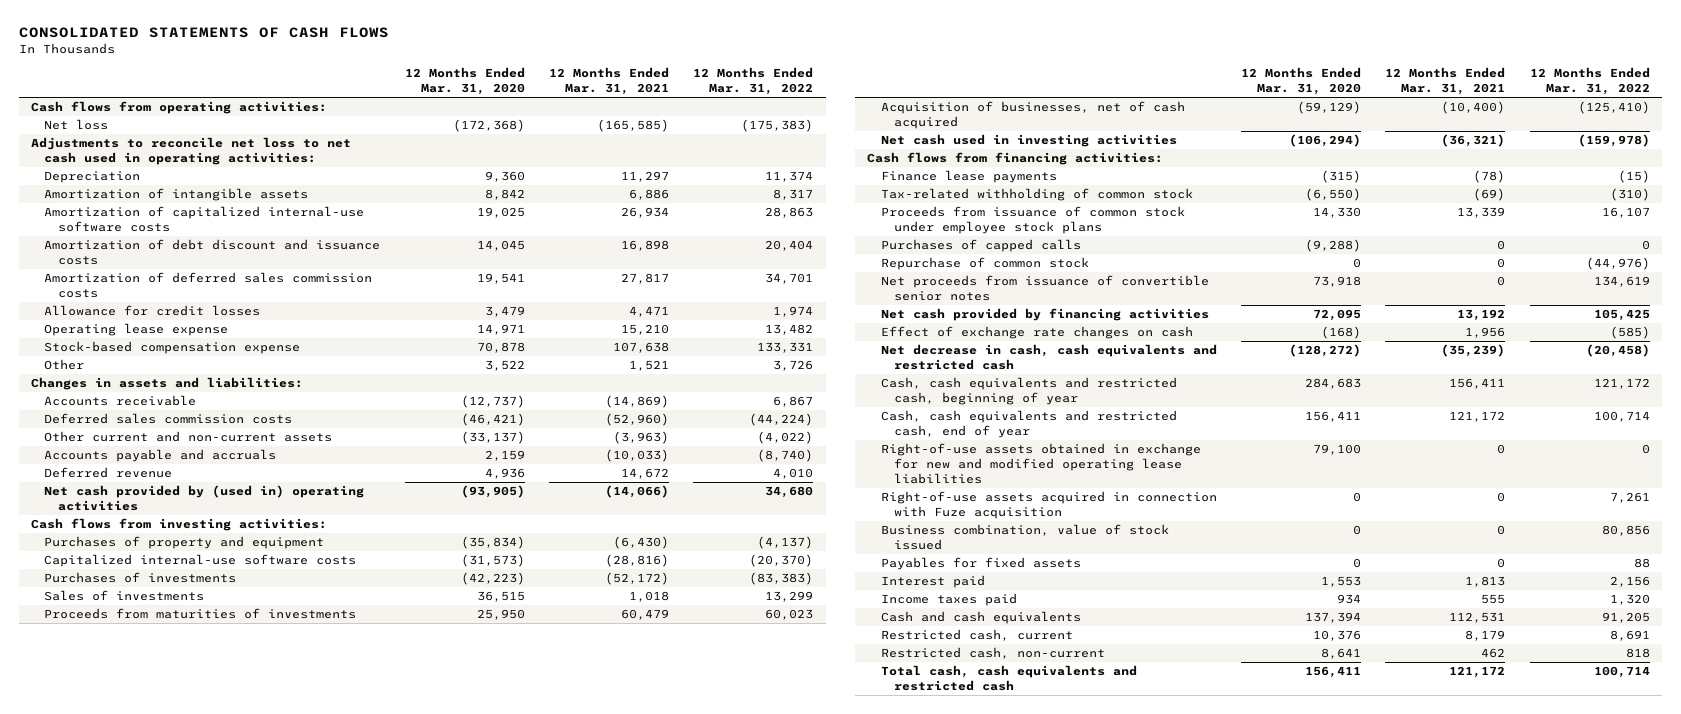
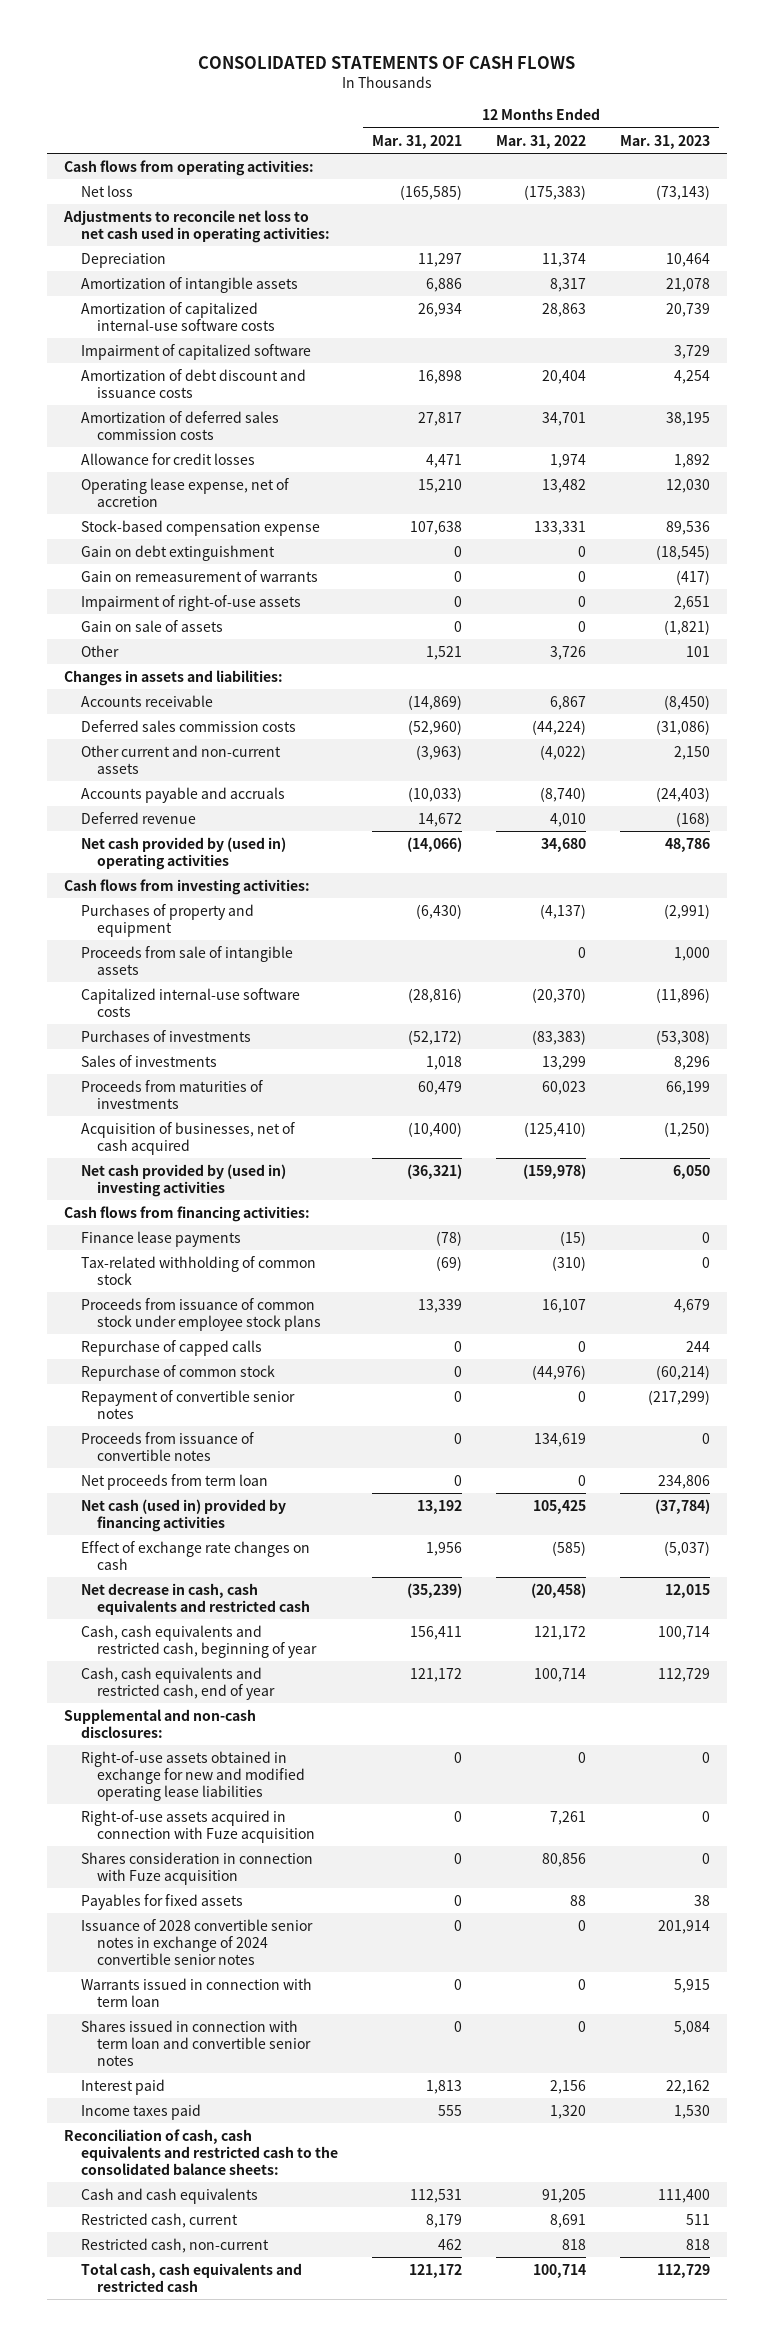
- | 12 Months Ended Mar. 31, 2020 | 12 Months Ended Mar. 31, 2021 | 12 Months Ended Mar. 31, 2022
+ | 12 Months Ended Mar. 31, 2021 | 12 Months Ended Mar. 31, 2022 | 12 Months Ended Mar. 31, 2023
+ Impairment of capitalized software | | | 3,729
- Operating lease expense | 14,971 | 15,210 | 13,482
+ Operating lease expense, net of accretion | 15,210 | 13,482 | 12,030
+ Gain on debt extinguishment | 0 | 0 | (18,545)
+ Gain on remeasurement of warrants | 0 | 0 | (417)
+ Impairment of right-of-use assets | 0 | 0 | 2,651
+ Gain on sale of assets | 0 | 0 | (1,821)
+ Proceeds from sale of intangible assets | | 0 | 1,000
- Net cash used in investing activities | (106,294) | (36,321) | (159,978)
+ Net cash provided by (used in) investing activities | (36,321) | (159,978) | 6,050
- Purchases of capped calls | (9,288) | 0 | 0
+ Repurchase of capped calls | 0 | 0 | 244
- Net proceeds from issuance of convertible senior notes | 73,918 | 0 | 134,619
- Net cash provided by financing activities | 72,095 | 13,192 | 105,425
+ Repayment of convertible senior notes | 0 | 0 | (217,299)
+ Proceeds from issuance of convertible notes | 0 | 134,619 | 0
+ Net proceeds from term loan | 0 | 0 | 234,806
+ Net cash (used in) provided by financing activities | 13,192 | 105,425 | (37,784)
+ Supplemental and non-cash disclosures:
- Business combination, value of stock issued | 0 | 0 | 80,856
+ Shares consideration in connection with Fuze acquisition | 0 | 80,856 | 0
+ Issuance of 2028 convertible senior notes in exchange of 2024 convertible senior notes | 0 | 0 | 201,914
+ Warrants issued in connection with term loan | 0 | 0 | 5,915
+ Shares issued in connection with term loan and convertible senior notes | 0 | 0 | 5,084
+ Reconciliation of cash, cash equivalents and restricted cash to the consolidated balance sheets:

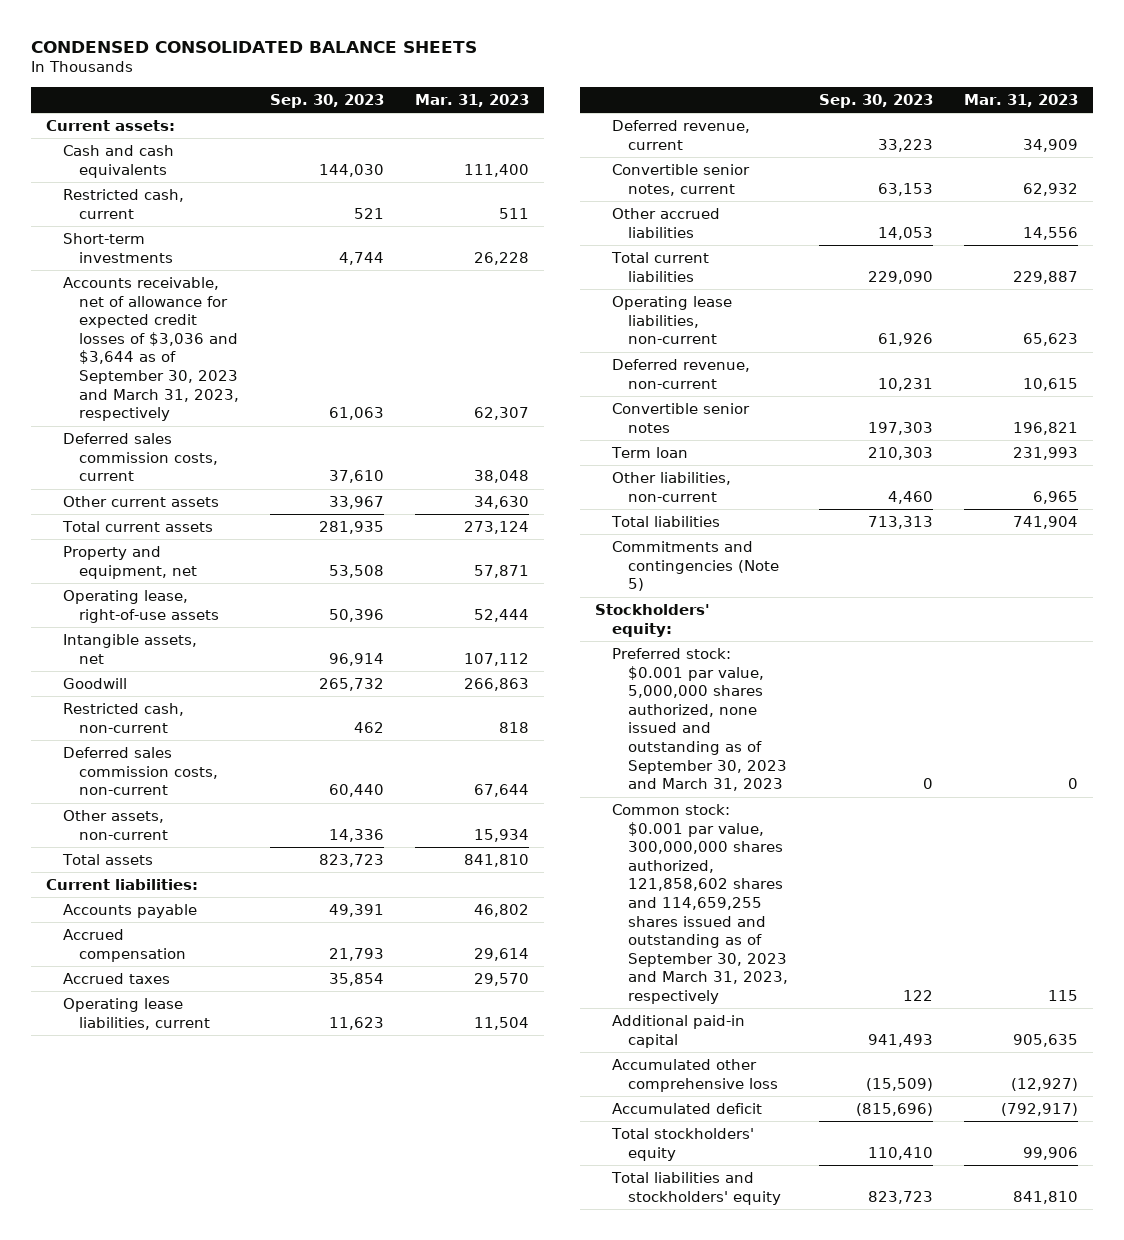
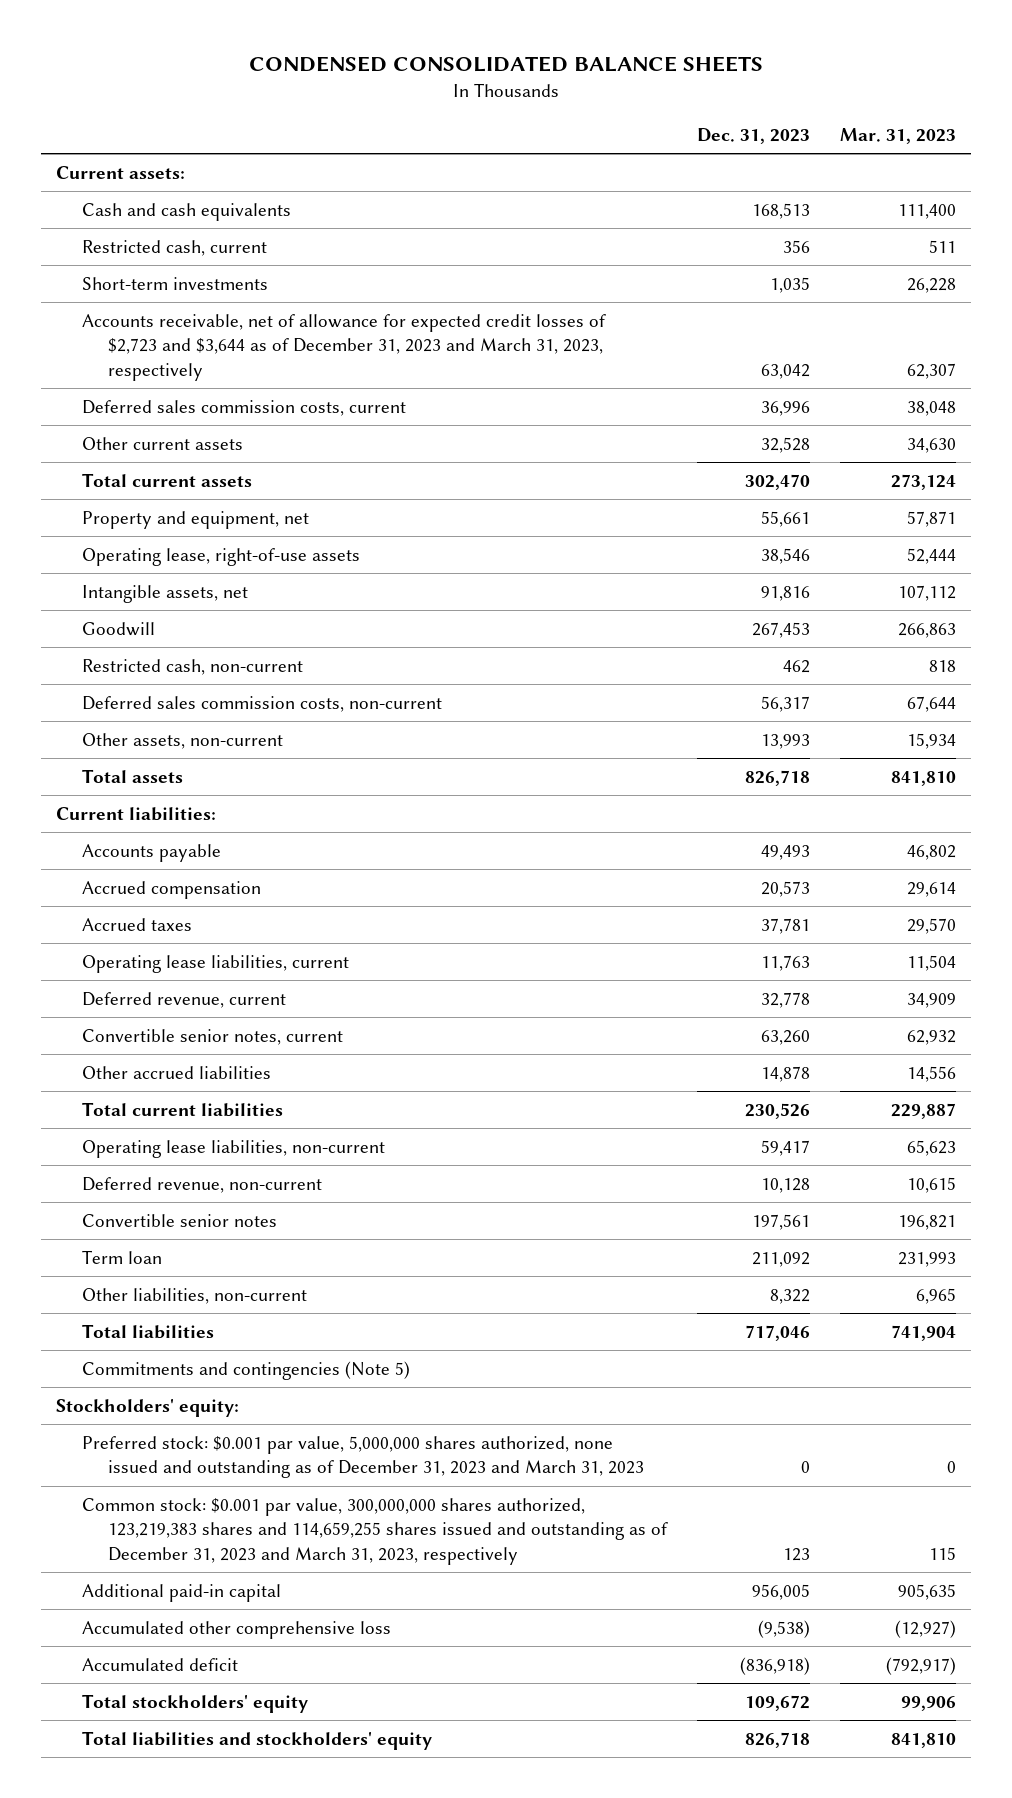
- | Sep. 30, 2023 | Mar. 31, 2023
+ | Dec. 31, 2023 | Mar. 31, 2023
- Accounts receivable, net of allowance for expected credit losses of $3,036 and $3,644 as of September 30, 2023 and March 31, 2023, respectively | 61,063 | 62,307
+ Accounts receivable, net of allowance for expected credit losses of $2,723 and $3,644 as of December 31, 2023 and March 31, 2023, respectively | 63,042 | 62,307
- Preferred stock: $0.001 par value, 5,000,000 shares authorized, none issued and outstanding as of September 30, 2023 and March 31, 2023 | 0 | 0
- Common stock: $0.001 par value, 300,000,000 shares authorized, 121,858,602 shares and 114,659,255 shares issued and outstanding as of September 30, 2023 and March 31, 2023, respectively | 122 | 115
+ Preferred stock: $0.001 par value, 5,000,000 shares authorized, none issued and outstanding as of December 31, 2023 and March 31, 2023 | 0 | 0
+ Common stock: $0.001 par value, 300,000,000 shares authorized, 123,219,383 shares and 114,659,255 shares issued and outstanding as of December 31, 2023 and March 31, 2023, respectively | 123 | 115

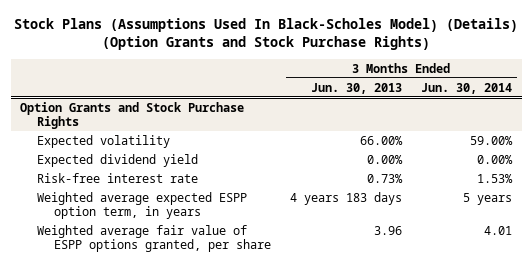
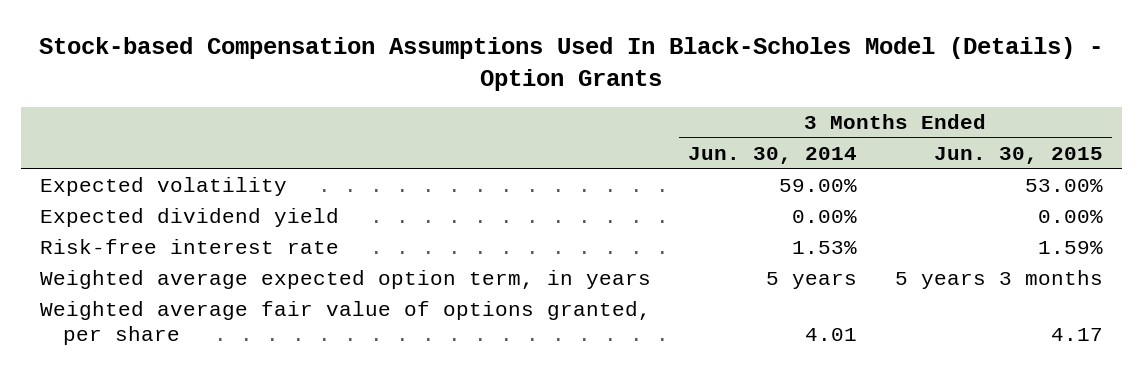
- Stock Plans (Assumptions Used In Black-Scholes Model) (Details) (Option Grants and Stock Purchase Rights)
+ Stock-based Compensation Assumptions Used In Black-Scholes Model (Details) - Option Grants
- | 3 Months Ended Jun. 30, 2013 | 3 Months Ended Jun. 30, 2014
+ | 3 Months Ended Jun. 30, 2014 | 3 Months Ended Jun. 30, 2015
- Option Grants and Stock Purchase Rights
- Weighted average expected ESPP option term, in years | 4 years 183 days | 5 years
- Weighted average fair value of ESPP options granted, per share | 3.96 | 4.01
+ Weighted average expected option term, in years | 5 years | 5 years 3 months
+ Weighted average fair value of options granted, per share | 4.01 | 4.17

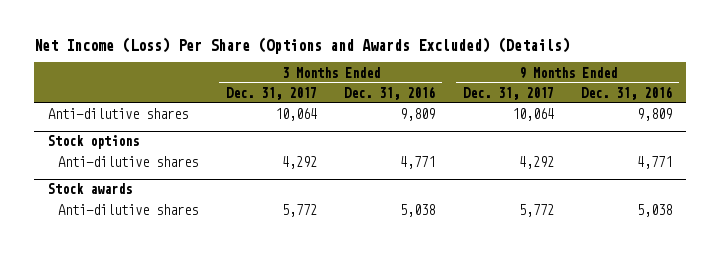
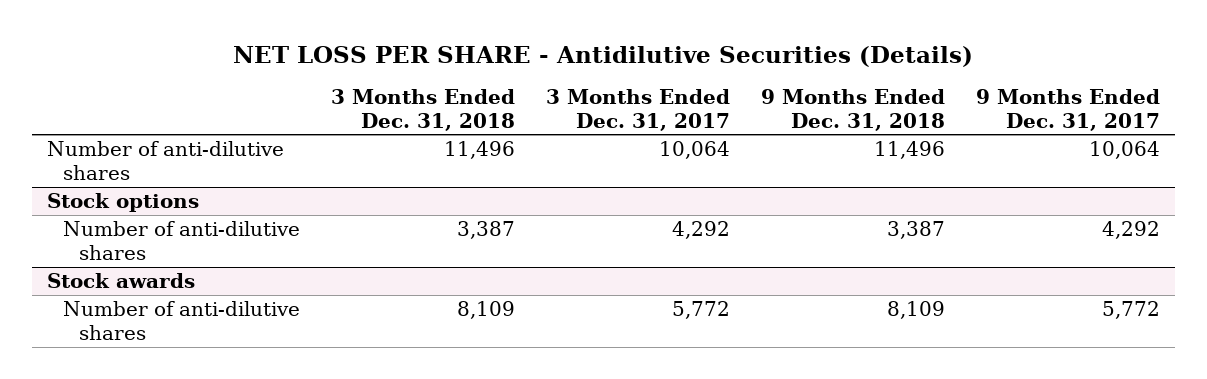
- Net Income (Loss) Per Share (Options and Awards Excluded) (Details)
+ NET LOSS PER SHARE - Antidilutive Securities (Details)
- | 3 Months Ended Dec. 31, 2017 | 3 Months Ended Dec. 31, 2016 | 9 Months Ended Dec. 31, 2017 | 9 Months Ended Dec. 31, 2016
+ | 3 Months Ended Dec. 31, 2018 | 3 Months Ended Dec. 31, 2017 | 9 Months Ended Dec. 31, 2018 | 9 Months Ended Dec. 31, 2017
- Anti-dilutive shares | 10,064 | 9,809 | 10,064 | 9,809
+ Number of anti-dilutive shares | 11,496 | 10,064 | 11,496 | 10,064
@ Stock options
- Anti-dilutive shares | 4,292 | 4,771 | 4,292 | 4,771
+ Number of anti-dilutive shares | 3,387 | 4,292 | 3,387 | 4,292
@ Stock awards
- Anti-dilutive shares | 5,772 | 5,038 | 5,772 | 5,038
+ Number of anti-dilutive shares | 8,109 | 5,772 | 8,109 | 5,772

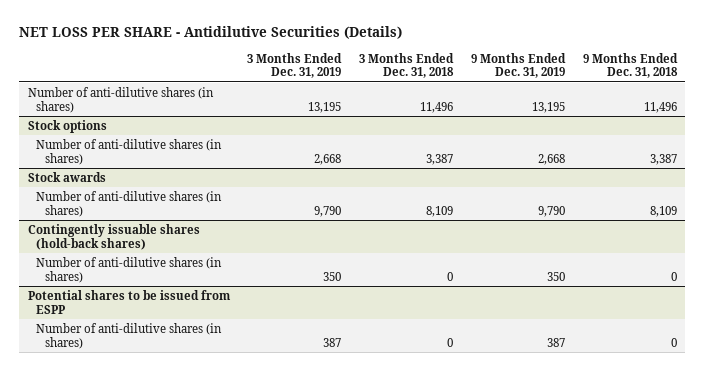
- | 3 Months Ended Dec. 31, 2018 | 3 Months Ended Dec. 31, 2017 | 9 Months Ended Dec. 31, 2018 | 9 Months Ended Dec. 31, 2017
+ | 3 Months Ended Dec. 31, 2019 | 3 Months Ended Dec. 31, 2018 | 9 Months Ended Dec. 31, 2019 | 9 Months Ended Dec. 31, 2018
- Number of anti-dilutive shares | 11,496 | 10,064 | 11,496 | 10,064
+ Number of anti-dilutive shares (in shares) | 13,195 | 11,496 | 13,195 | 11,496
@ Stock options
- Number of anti-dilutive shares | 3,387 | 4,292 | 3,387 | 4,292
+ Number of anti-dilutive shares (in shares) | 2,668 | 3,387 | 2,668 | 3,387
@ Stock awards
- Number of anti-dilutive shares | 8,109 | 5,772 | 8,109 | 5,772
+ Number of anti-dilutive shares (in shares) | 9,790 | 8,109 | 9,790 | 8,109
+ Contingently issuable shares (hold-back shares)
+ Number of anti-dilutive shares (in shares) | 350 | 0 | 350 | 0
+ Potential shares to be issued from ESPP
+ Number of anti-dilutive shares (in shares) | 387 | 0 | 387 | 0

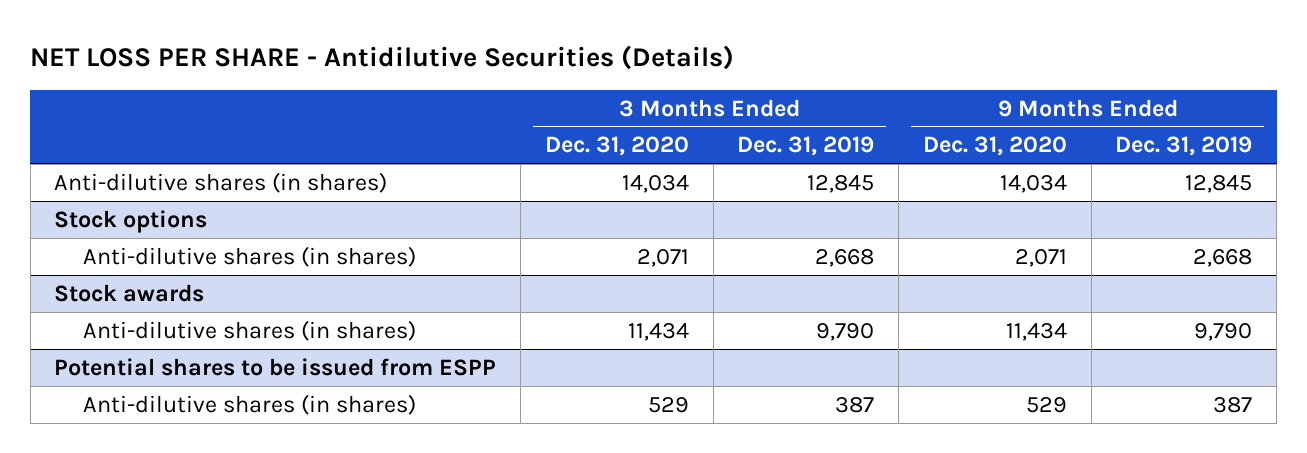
- | 3 Months Ended Dec. 31, 2019 | 3 Months Ended Dec. 31, 2018 | 9 Months Ended Dec. 31, 2019 | 9 Months Ended Dec. 31, 2018
+ | 3 Months Ended Dec. 31, 2020 | 3 Months Ended Dec. 31, 2019 | 9 Months Ended Dec. 31, 2020 | 9 Months Ended Dec. 31, 2019
- Number of anti-dilutive shares (in shares) | 13,195 | 11,496 | 13,195 | 11,496
+ Anti-dilutive shares (in shares) | 14,034 | 12,845 | 14,034 | 12,845
@ Stock options
- Number of anti-dilutive shares (in shares) | 2,668 | 3,387 | 2,668 | 3,387
+ Anti-dilutive shares (in shares) | 2,071 | 2,668 | 2,071 | 2,668
@ Stock awards
- Number of anti-dilutive shares (in shares) | 9,790 | 8,109 | 9,790 | 8,109
- Contingently issuable shares (hold-back shares)
- Number of anti-dilutive shares (in shares) | 350 | 0 | 350 | 0
@ Stock awards
+ Anti-dilutive shares (in shares) | 11,434 | 9,790 | 11,434 | 9,790
@ Potential shares to be issued from ESPP
- Number of anti-dilutive shares (in shares) | 387 | 0 | 387 | 0
+ Anti-dilutive shares (in shares) | 529 | 387 | 529 | 387

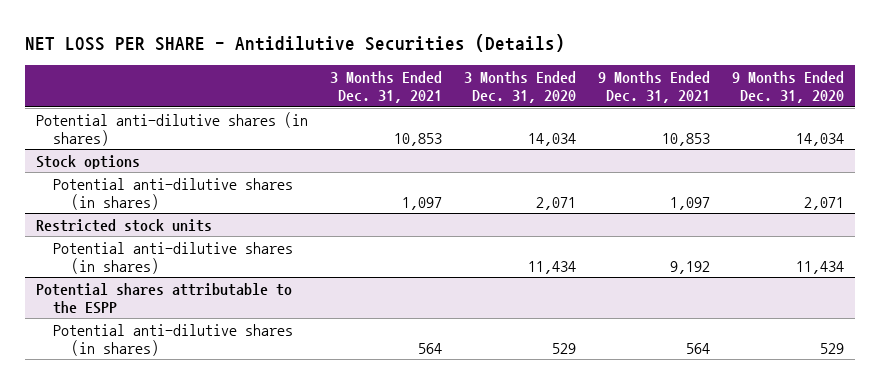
- | 3 Months Ended Dec. 31, 2020 | 3 Months Ended Dec. 31, 2019 | 9 Months Ended Dec. 31, 2020 | 9 Months Ended Dec. 31, 2019
+ | 3 Months Ended Dec. 31, 2021 | 3 Months Ended Dec. 31, 2020 | 9 Months Ended Dec. 31, 2021 | 9 Months Ended Dec. 31, 2020
- Anti-dilutive shares (in shares) | 14,034 | 12,845 | 14,034 | 12,845
+ Potential anti-dilutive shares (in shares) | 10,853 | 14,034 | 10,853 | 14,034
@ Stock options
- Anti-dilutive shares (in shares) | 2,071 | 2,668 | 2,071 | 2,668
- Stock awards
- Anti-dilutive shares (in shares) | 11,434 | 9,790 | 11,434 | 9,790
- Potential shares to be issued from ESPP
- Anti-dilutive shares (in shares) | 529 | 387 | 529 | 387
@ Stock options
+ Potential anti-dilutive shares (in shares) | 1,097 | 2,071 | 1,097 | 2,071
+ Restricted stock units
+ Potential anti-dilutive shares (in shares) | | 11,434 | 9,192 | 11,434
+ Potential shares attributable to the ESPP
+ Potential anti-dilutive shares (in shares) | 564 | 529 | 564 | 529

